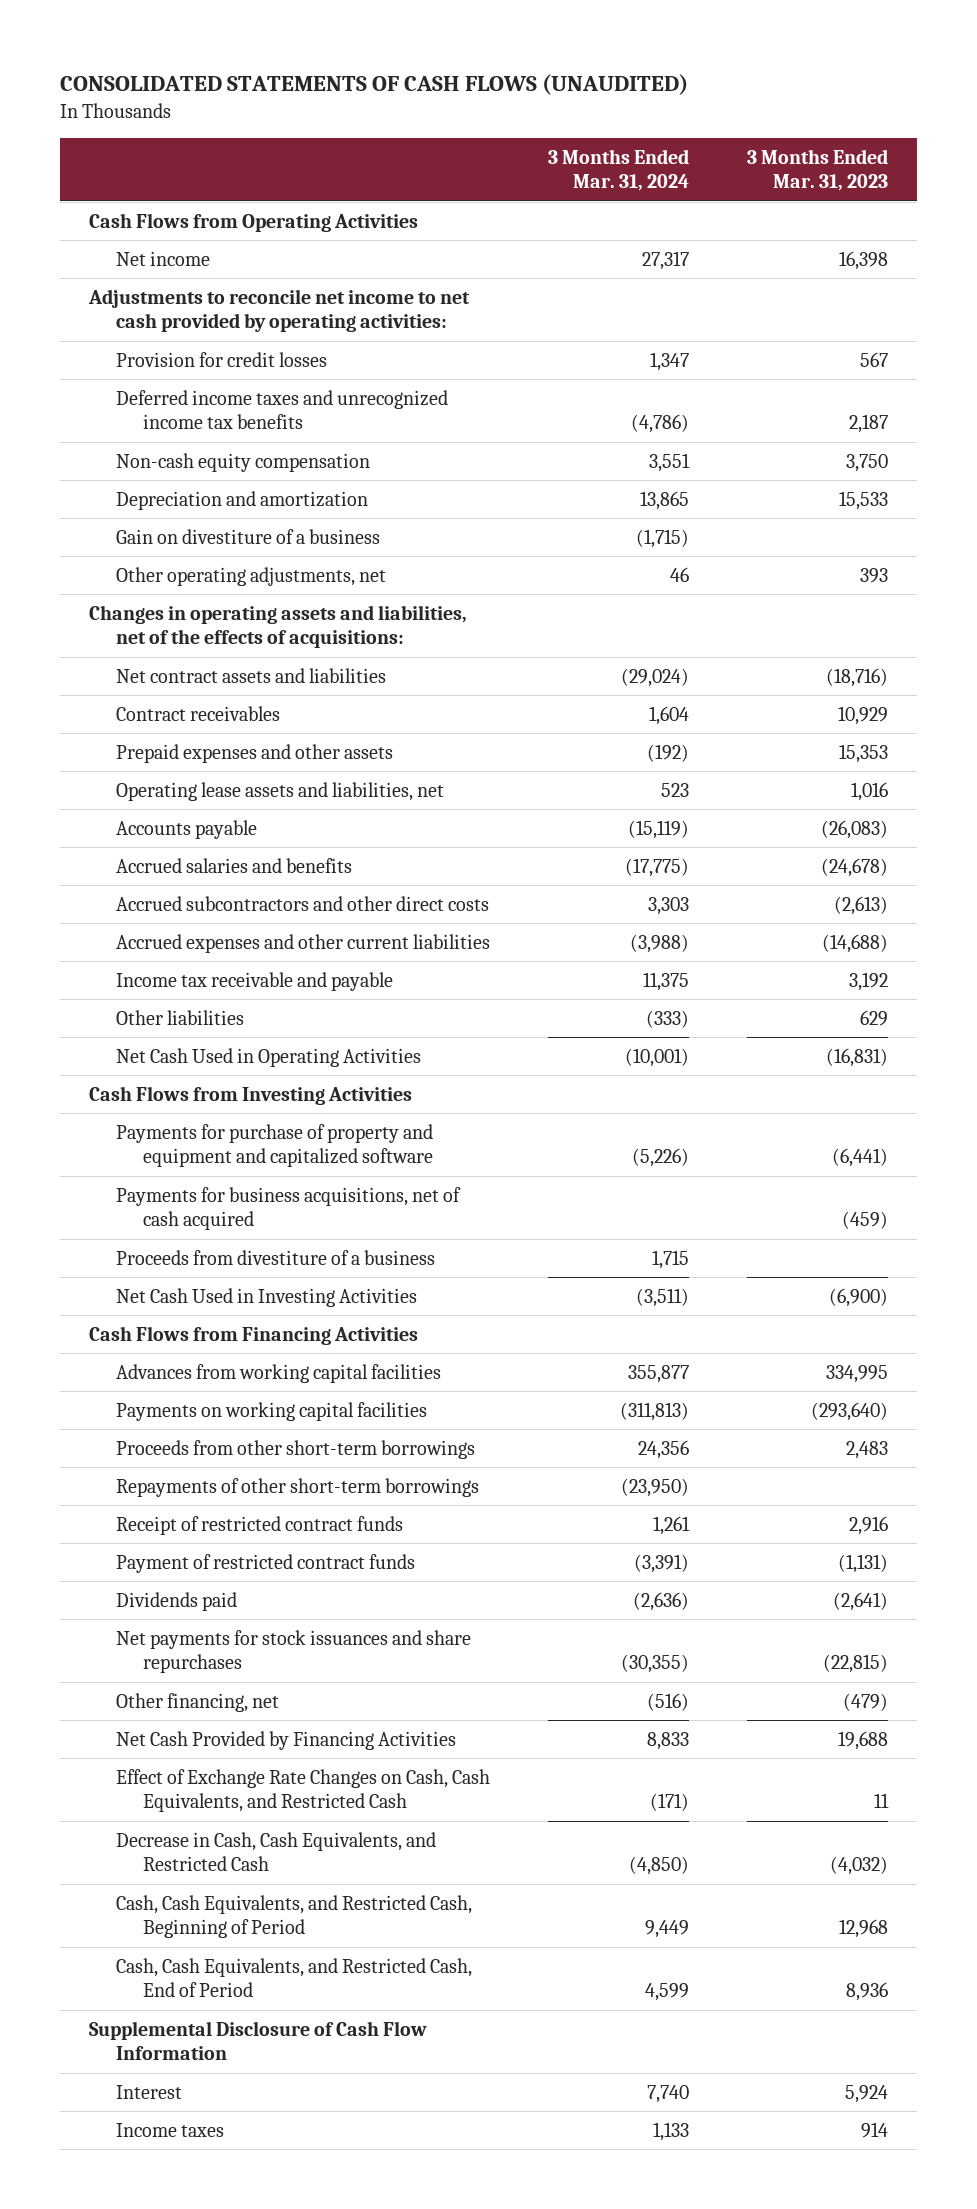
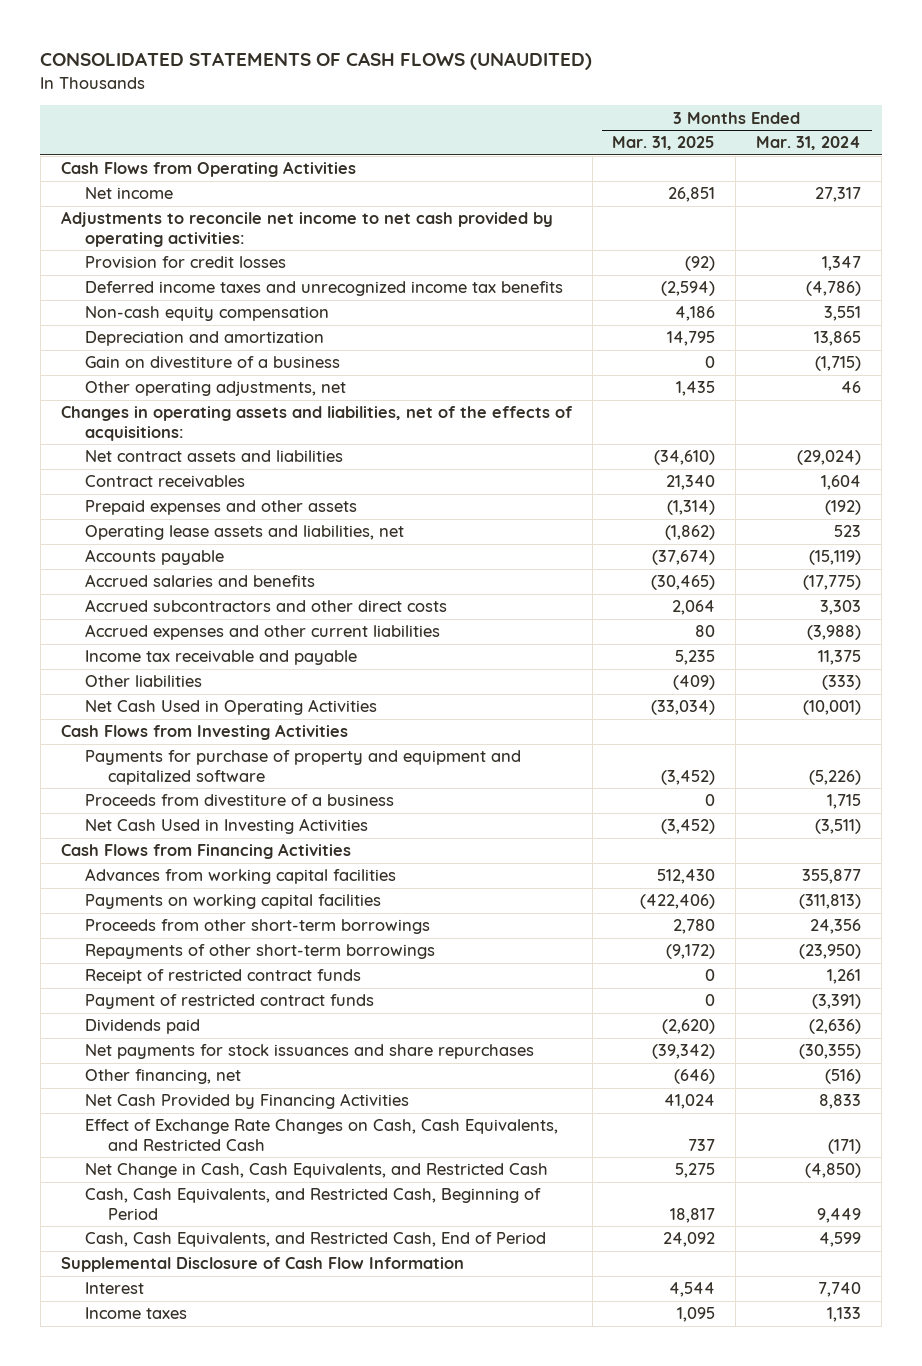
- | 3 Months Ended Mar. 31, 2024 | 3 Months Ended Mar. 31, 2023
+ | 3 Months Ended Mar. 31, 2025 | 3 Months Ended Mar. 31, 2024
- Payments for business acquisitions, net of cash acquired | | (459)
- Decrease in Cash, Cash Equivalents, and Restricted Cash | (4,850) | (4,032)
+ Net Change in Cash, Cash Equivalents, and Restricted Cash | 5,275 | (4,850)

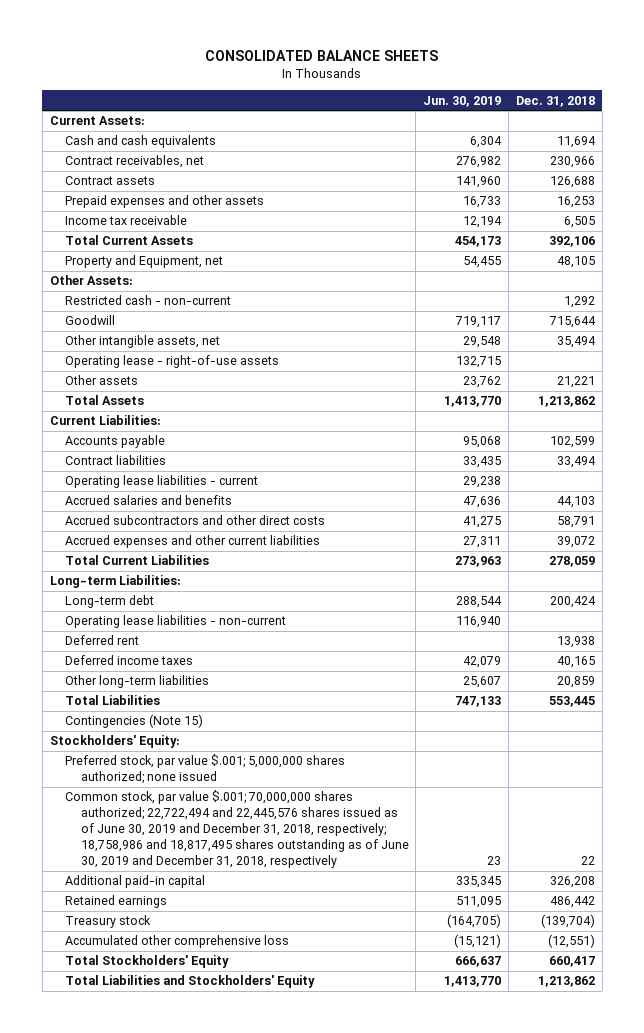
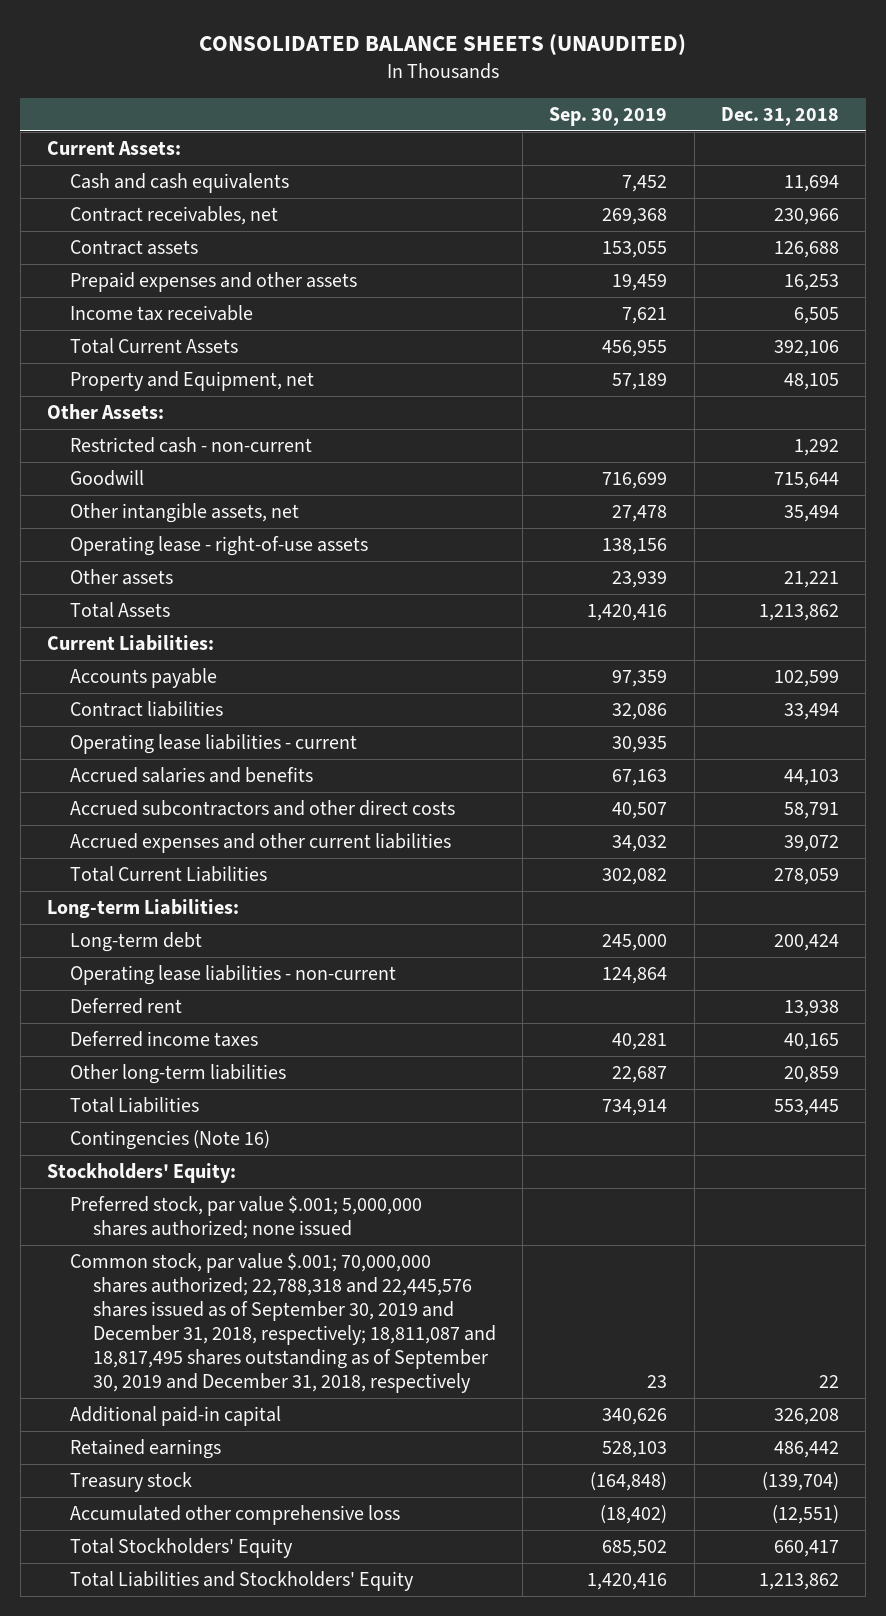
- CONSOLIDATED BALANCE SHEETS
+ CONSOLIDATED BALANCE SHEETS (UNAUDITED)
- | Jun. 30, 2019 | Dec. 31, 2018
+ | Sep. 30, 2019 | Dec. 31, 2018
- Contingencies (Note 15)
+ Contingencies (Note 16)
- Common stock, par value $.001; 70,000,000 shares authorized; 22,722,494 and 22,445,576 shares issued as of June 30, 2019 and December 31, 2018, respectively; 18,758,986 and 18,817,495 shares outstanding as of June 30, 2019 and December 31, 2018, respectively | 23 | 22
+ Common stock, par value $.001; 70,000,000 shares authorized; 22,788,318 and 22,445,576 shares issued as of September 30, 2019 and December 31, 2018, respectively; 18,811,087 and 18,817,495 shares outstanding as of September 30, 2019 and December 31, 2018, respectively | 23 | 22

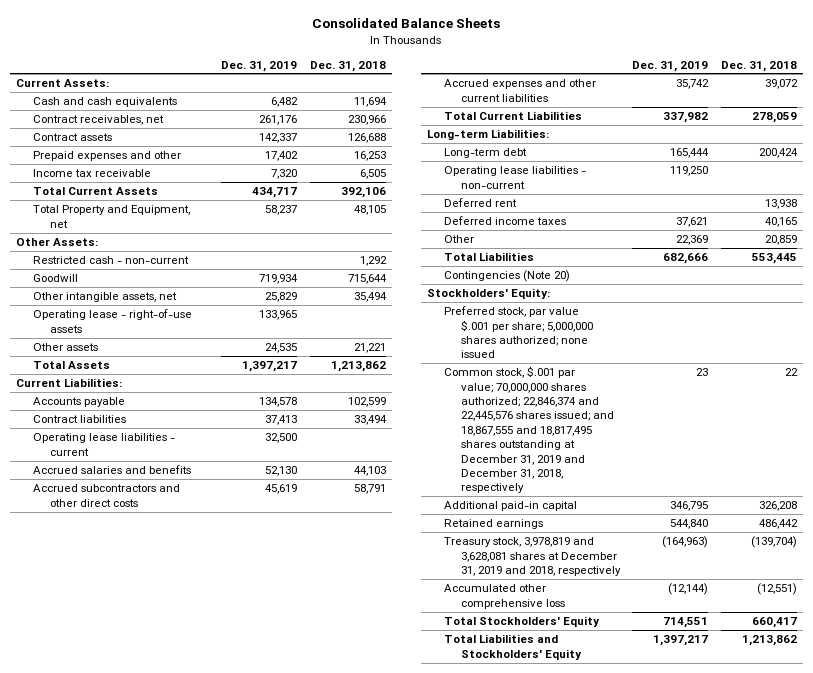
- CONSOLIDATED BALANCE SHEETS (UNAUDITED)
+ Consolidated Balance Sheets
- | Sep. 30, 2019 | Dec. 31, 2018
+ | Dec. 31, 2019 | Dec. 31, 2018
- Prepaid expenses and other assets | 19,459 | 16,253
+ Prepaid expenses and other | 17,402 | 16,253
- Property and Equipment, net | 57,189 | 48,105
+ Total Property and Equipment, net | 58,237 | 48,105
- Other long-term liabilities | 22,687 | 20,859
+ Other | 22,369 | 20,859
- Contingencies (Note 16)
+ Contingencies (Note 20)
- Preferred stock, par value $.001; 5,000,000 shares authorized; none issued
- Common stock, par value $.001; 70,000,000 shares authorized; 22,788,318 and 22,445,576 shares issued as of September 30, 2019 and December 31, 2018, respectively; 18,811,087 and 18,817,495 shares outstanding as of September 30, 2019 and December 31, 2018, respectively | 23 | 22
+ Preferred stock, par value $.001 per share; 5,000,000 shares authorized; none issued
+ Common stock, $.001 par value; 70,000,000 shares authorized; 22,846,374 and 22,445,576 shares issued; and 18,867,555 and 18,817,495 shares outstanding at December 31, 2019 and December 31, 2018, respectively | 23 | 22
- Treasury stock | (164,848) | (139,704)
+ Treasury stock, 3,978,819 and 3,628,081 shares at December 31, 2019 and 2018, respectively | (164,963) | (139,704)

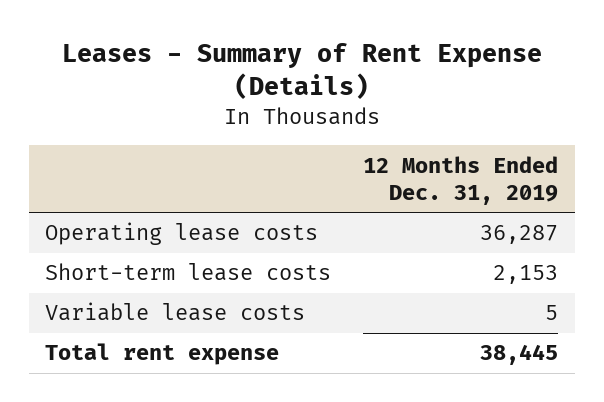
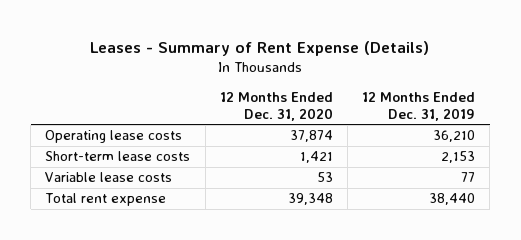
- | 12 Months Ended Dec. 31, 2019
+ | 12 Months Ended Dec. 31, 2020 | 12 Months Ended Dec. 31, 2019
- Operating lease costs | 36,287
+ Operating lease costs | 37,874 | 36,210
- Variable lease costs | 5
- Total rent expense | 38,445
+ Variable lease costs | 53 | 77
+ Total rent expense | 39,348 | 38,440

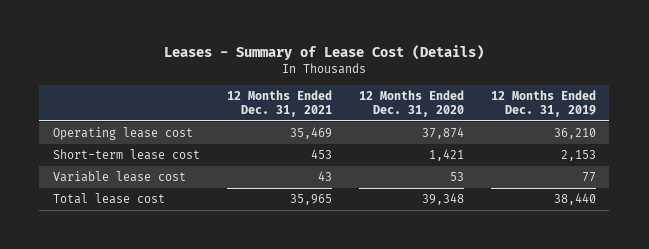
- Leases - Summary of Rent Expense (Details)
+ Leases - Summary of Lease Cost (Details)
- | 12 Months Ended Dec. 31, 2020 | 12 Months Ended Dec. 31, 2019
+ | 12 Months Ended Dec. 31, 2021 | 12 Months Ended Dec. 31, 2020 | 12 Months Ended Dec. 31, 2019
- Operating lease costs | 37,874 | 36,210
- Short-term lease costs | 1,421 | 2,153
- Variable lease costs | 53 | 77
- Total rent expense | 39,348 | 38,440
+ Operating lease cost | 35,469 | 37,874 | 36,210
+ Short-term lease cost | 453 | 1,421 | 2,153
+ Variable lease cost | 43 | 53 | 77
+ Total lease cost | 35,965 | 39,348 | 38,440

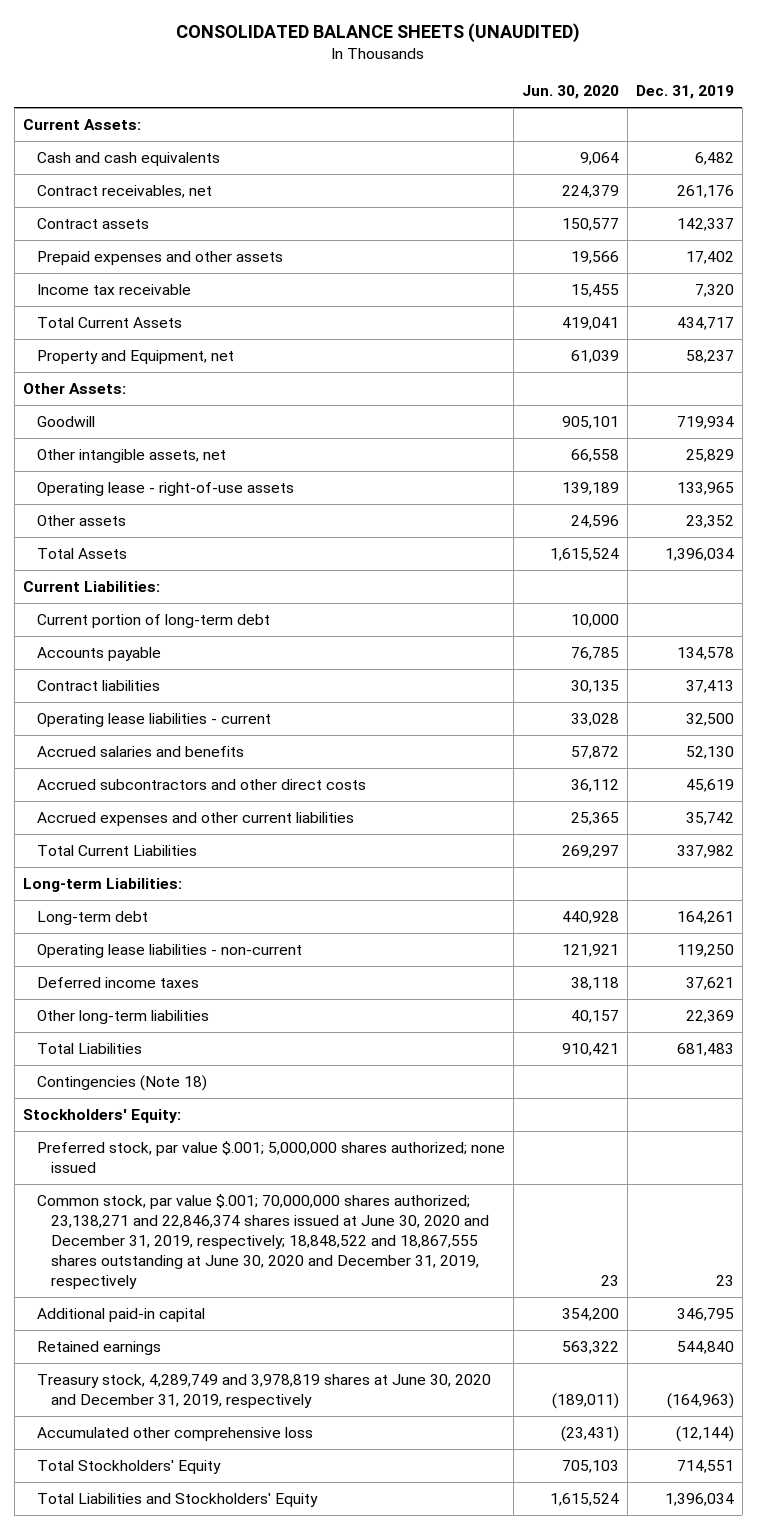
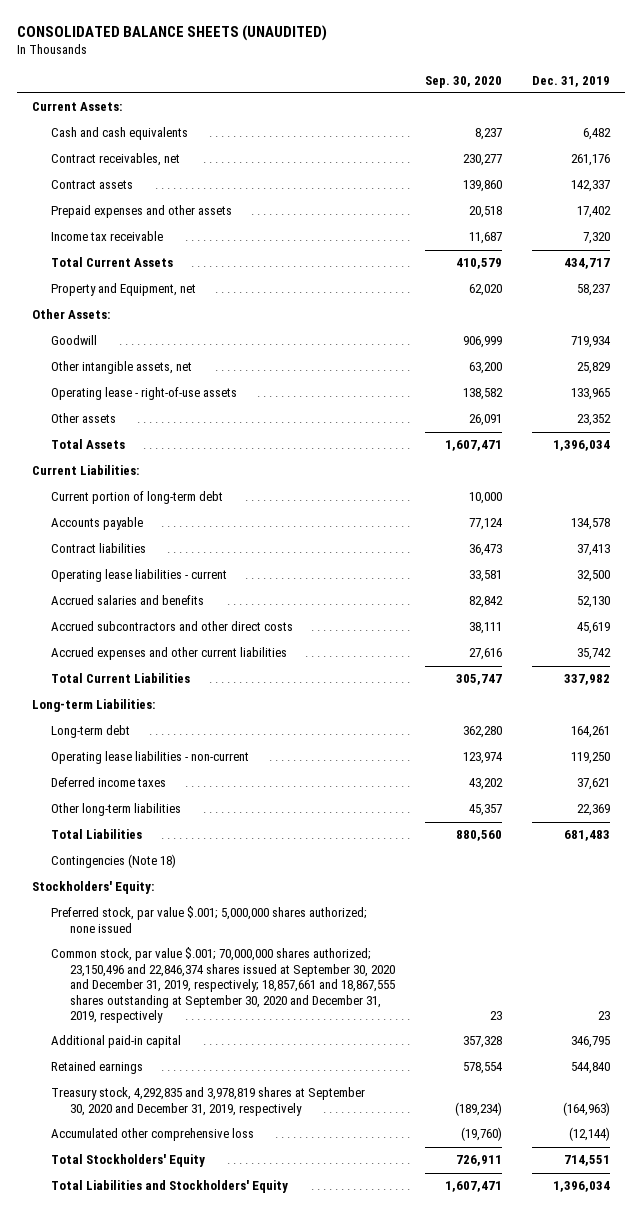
- | Jun. 30, 2020 | Dec. 31, 2019
+ | Sep. 30, 2020 | Dec. 31, 2019
- Common stock, par value $.001; 70,000,000 shares authorized; 23,138,271 and 22,846,374 shares issued at June 30, 2020 and December 31, 2019, respectively; 18,848,522 and 18,867,555 shares outstanding at June 30, 2020 and December 31, 2019, respectively | 23 | 23
+ Common stock, par value $.001; 70,000,000 shares authorized; 23,150,496 and 22,846,374 shares issued at September 30, 2020 and December 31, 2019, respectively; 18,857,661 and 18,867,555 shares outstanding at September 30, 2020 and December 31, 2019, respectively | 23 | 23
- Treasury stock, 4,289,749 and 3,978,819 shares at June 30, 2020 and December 31, 2019, respectively | (189,011) | (164,963)
+ Treasury stock, 4,292,835 and 3,978,819 shares at September 30, 2020 and December 31, 2019, respectively | (189,234) | (164,963)

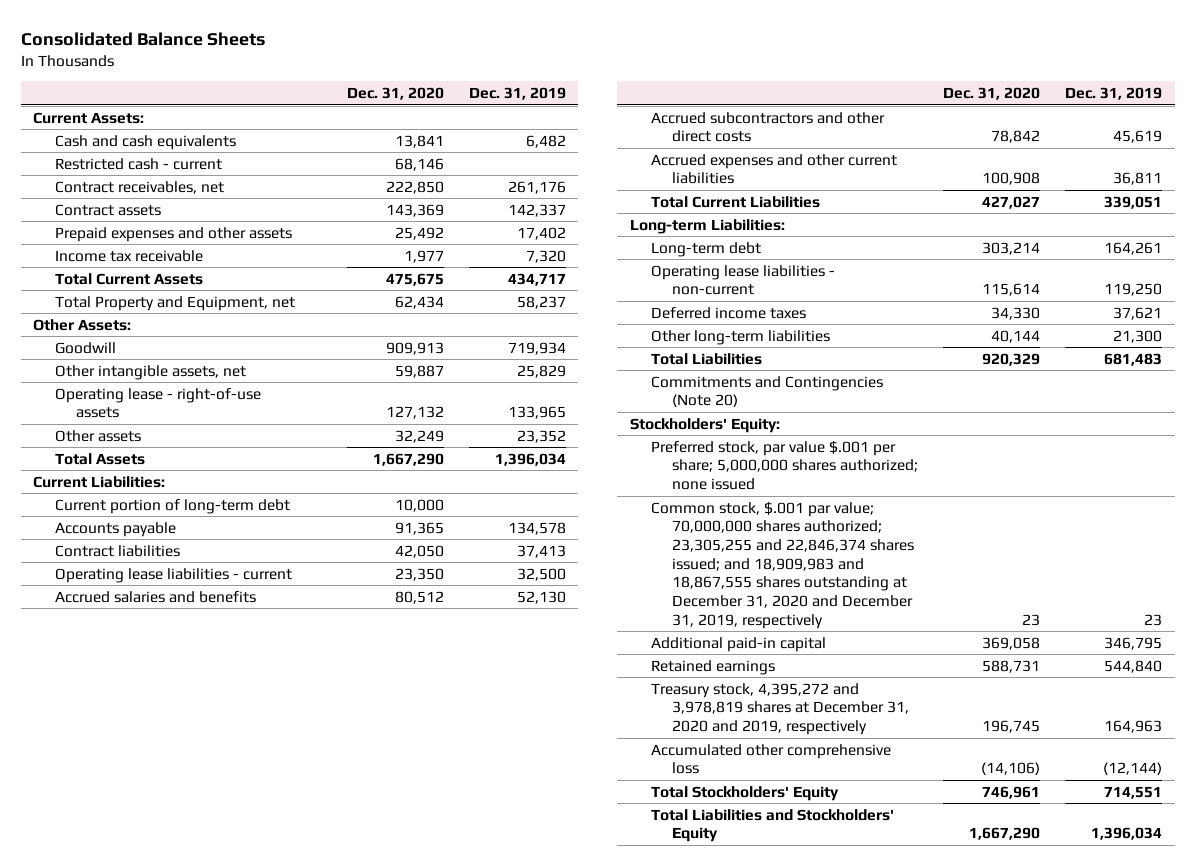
- CONSOLIDATED BALANCE SHEETS (UNAUDITED)
+ Consolidated Balance Sheets
- | Sep. 30, 2020 | Dec. 31, 2019
+ | Dec. 31, 2020 | Dec. 31, 2019
+ Restricted cash - current | 68,146 |
- Property and Equipment, net | 62,020 | 58,237
+ Total Property and Equipment, net | 62,434 | 58,237
- Accrued expenses and other current liabilities | 27,616 | 35,742
- Total Current Liabilities | 305,747 | 337,982
+ Accrued expenses and other current liabilities | 100,908 | 36,811
+ Total Current Liabilities | 427,027 | 339,051
- Other long-term liabilities | 45,357 | 22,369
+ Other long-term liabilities | 40,144 | 21,300
- Contingencies (Note 18)
+ Commitments and Contingencies (Note 20)
- Preferred stock, par value $.001; 5,000,000 shares authorized; none issued
- Common stock, par value $.001; 70,000,000 shares authorized; 23,150,496 and 22,846,374 shares issued at September 30, 2020 and December 31, 2019, respectively; 18,857,661 and 18,867,555 shares outstanding at September 30, 2020 and December 31, 2019, respectively | 23 | 23
+ Preferred stock, par value $.001 per share; 5,000,000 shares authorized; none issued
+ Common stock, $.001 par value; 70,000,000 shares authorized; 23,305,255 and 22,846,374 shares issued; and 18,909,983 and 18,867,555 shares outstanding at December 31, 2020 and December 31, 2019, respectively | 23 | 23
- Treasury stock, 4,292,835 and 3,978,819 shares at September 30, 2020 and December 31, 2019, respectively | (189,234) | (164,963)
+ Treasury stock, 4,395,272 and 3,978,819 shares at December 31, 2020 and 2019, respectively | 196,745 | 164,963

